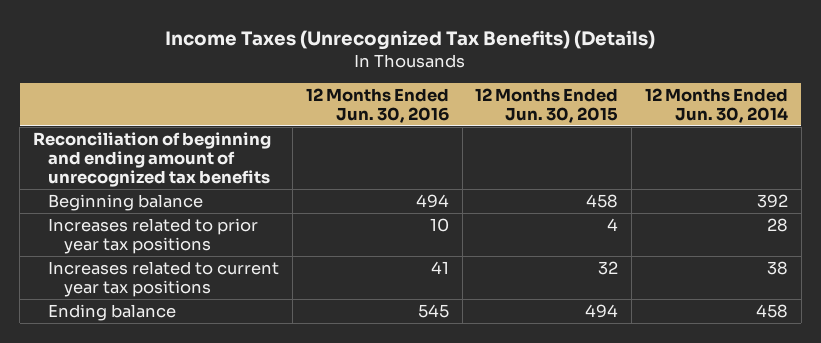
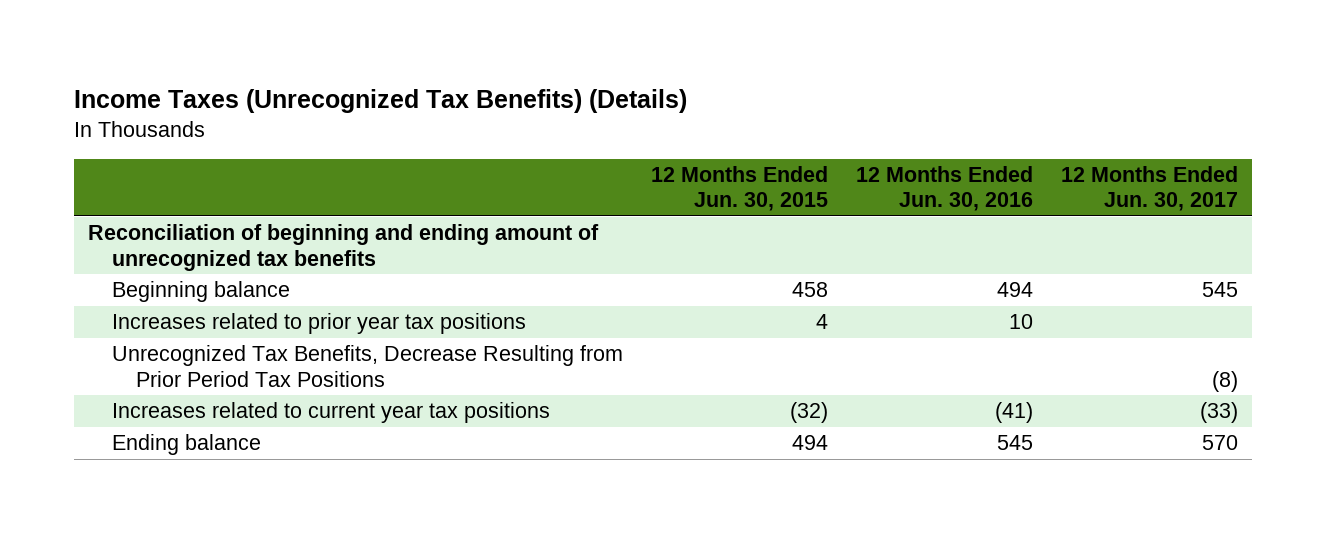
- | 12 Months Ended Jun. 30, 2016 | 12 Months Ended Jun. 30, 2015 | 12 Months Ended Jun. 30, 2014
+ | 12 Months Ended Jun. 30, 2015 | 12 Months Ended Jun. 30, 2016 | 12 Months Ended Jun. 30, 2017
- Increases related to current year tax positions | 41 | 32 | 38
+ Unrecognized Tax Benefits, Decrease Resulting from Prior Period Tax Positions | | | (8)
+ Increases related to current year tax positions | (32) | (41) | (33)

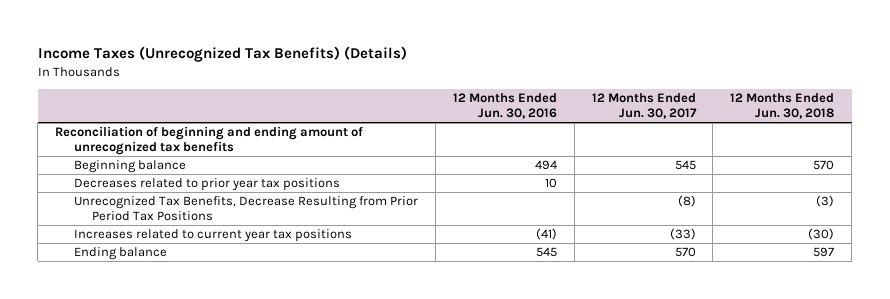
- | 12 Months Ended Jun. 30, 2015 | 12 Months Ended Jun. 30, 2016 | 12 Months Ended Jun. 30, 2017
+ | 12 Months Ended Jun. 30, 2016 | 12 Months Ended Jun. 30, 2017 | 12 Months Ended Jun. 30, 2018
- Increases related to prior year tax positions | 4 | 10 |
+ Decreases related to prior year tax positions | 10 | |

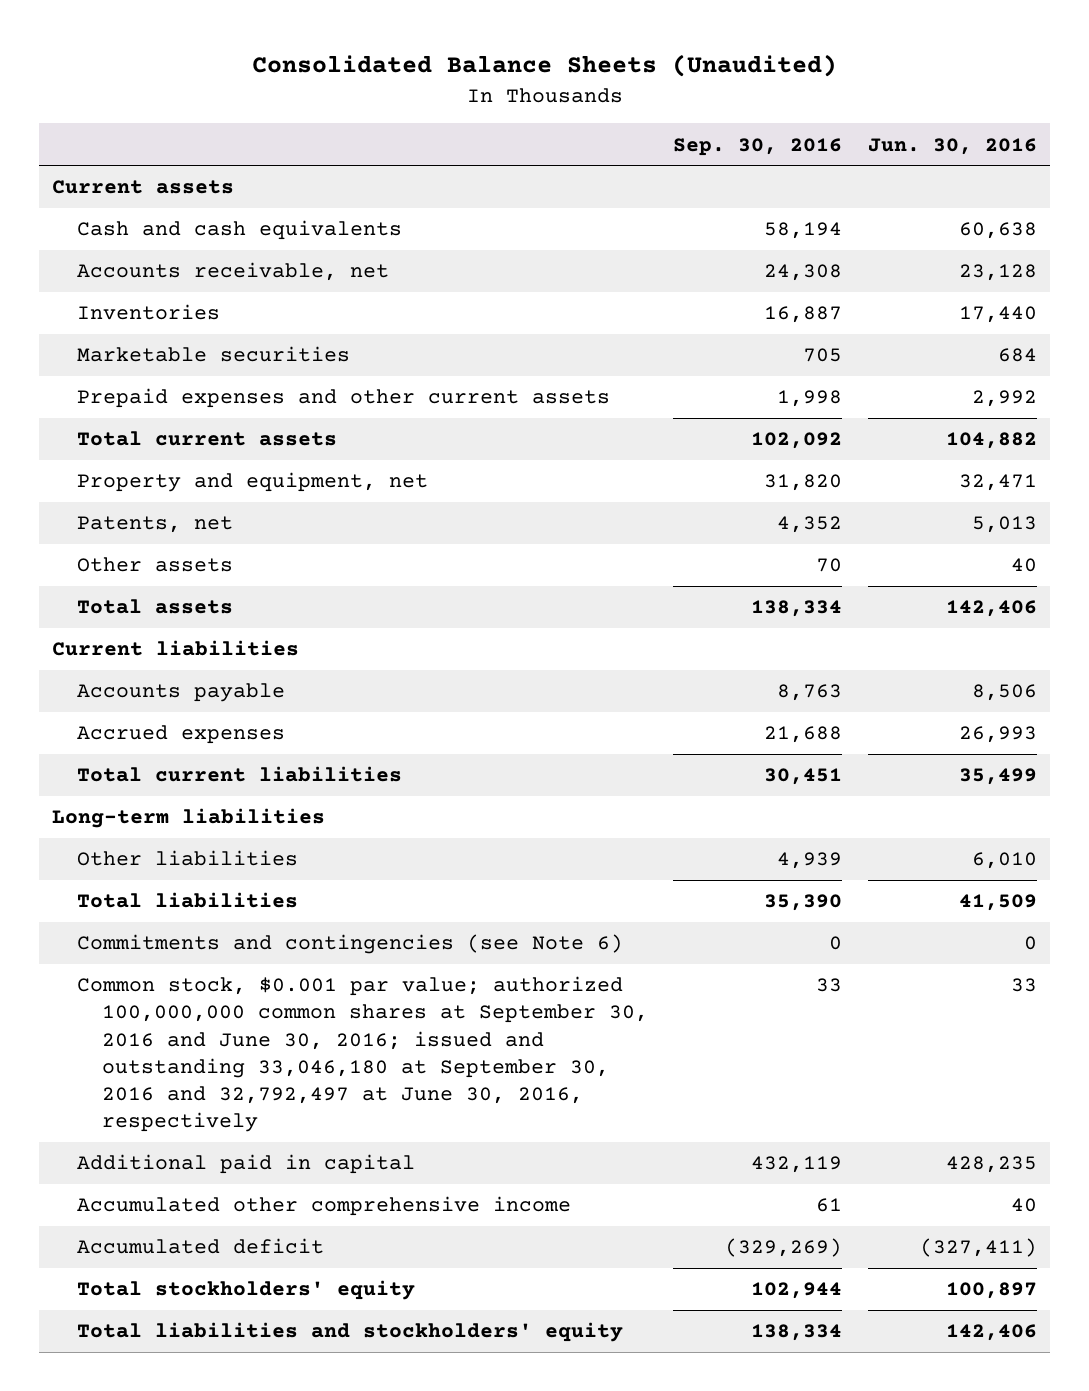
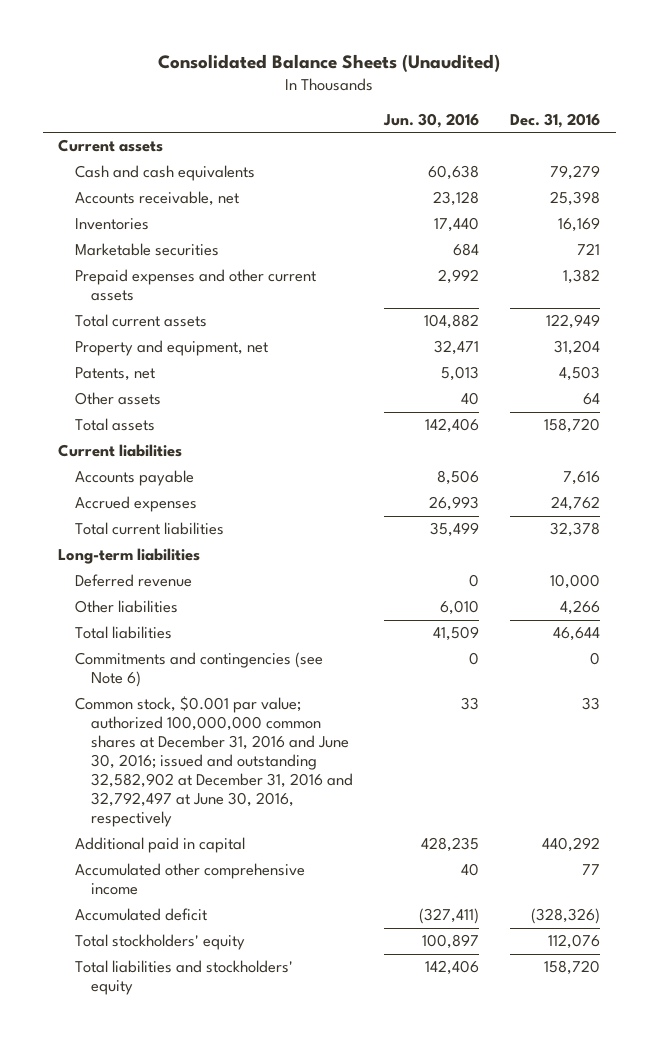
- | Sep. 30, 2016 | Jun. 30, 2016
+ | Jun. 30, 2016 | Dec. 31, 2016
+ Deferred revenue | 0 | 10,000
- Common stock, $0.001 par value; authorized 100,000,000 common shares at September 30, 2016 and June 30, 2016; issued and outstanding 33,046,180 at September 30, 2016 and 32,792,497 at June 30, 2016, respectively | 33 | 33
+ Common stock, $0.001 par value; authorized 100,000,000 common shares at December 31, 2016 and June 30, 2016; issued and outstanding 32,582,902 at December 31, 2016 and 32,792,497 at June 30, 2016, respectively | 33 | 33

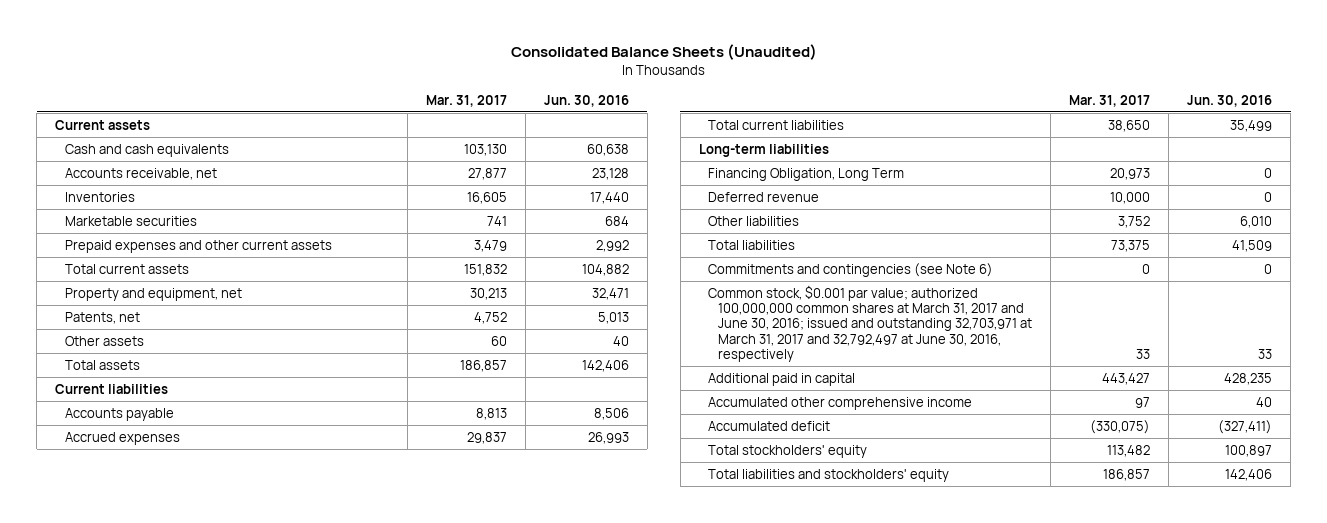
- | Jun. 30, 2016 | Dec. 31, 2016
+ | Mar. 31, 2017 | Jun. 30, 2016
+ Financing Obligation, Long Term | 20,973 | 0
- Common stock, $0.001 par value; authorized 100,000,000 common shares at December 31, 2016 and June 30, 2016; issued and outstanding 32,582,902 at December 31, 2016 and 32,792,497 at June 30, 2016, respectively | 33 | 33
+ Common stock, $0.001 par value; authorized 100,000,000 common shares at March 31, 2017 and June 30, 2016; issued and outstanding 32,703,971 at March 31, 2017 and 32,792,497 at June 30, 2016, respectively | 33 | 33

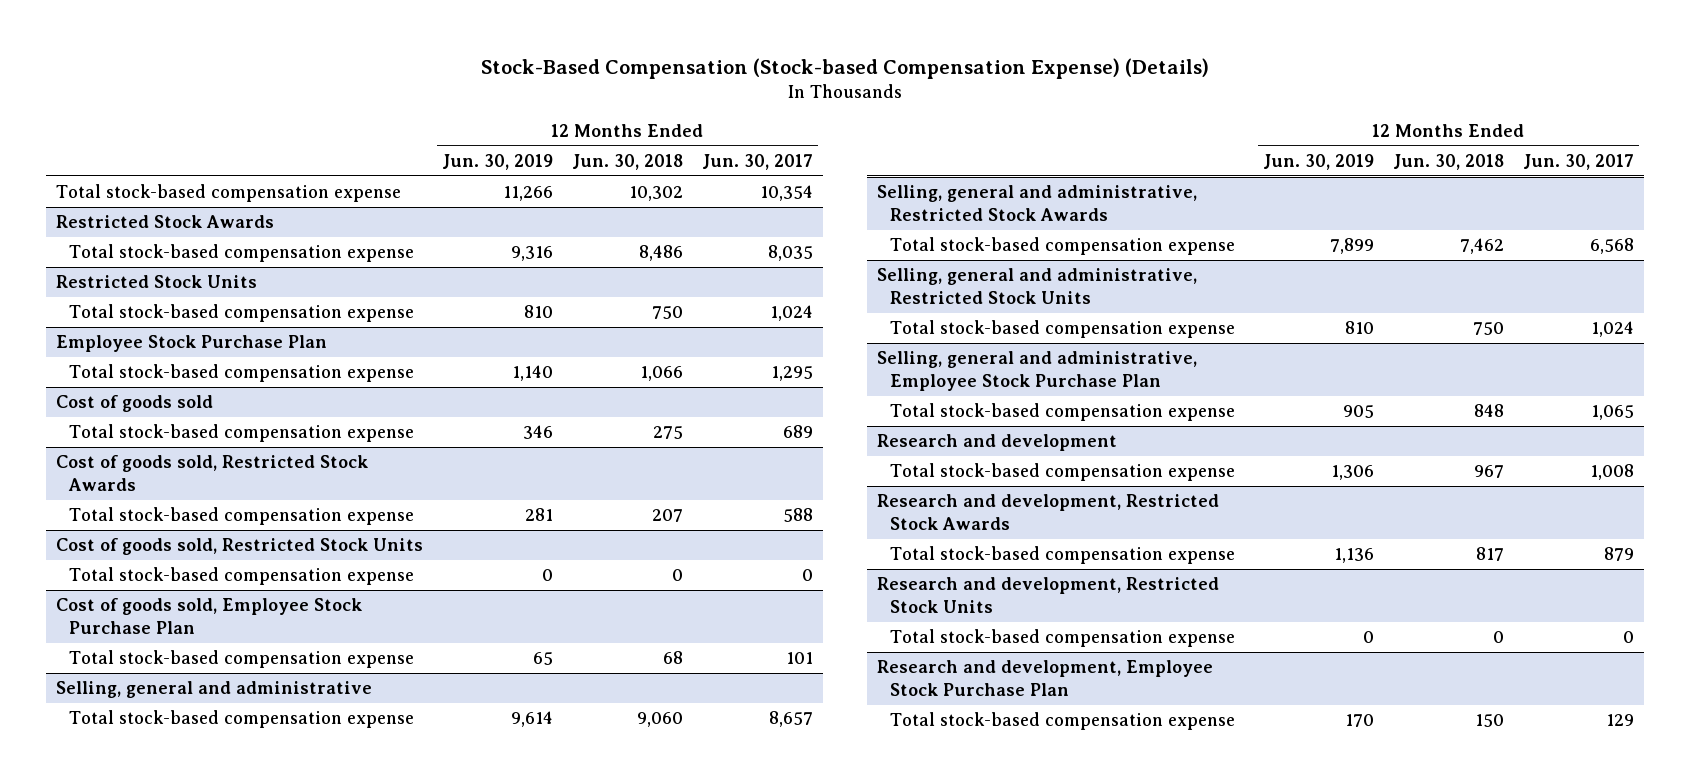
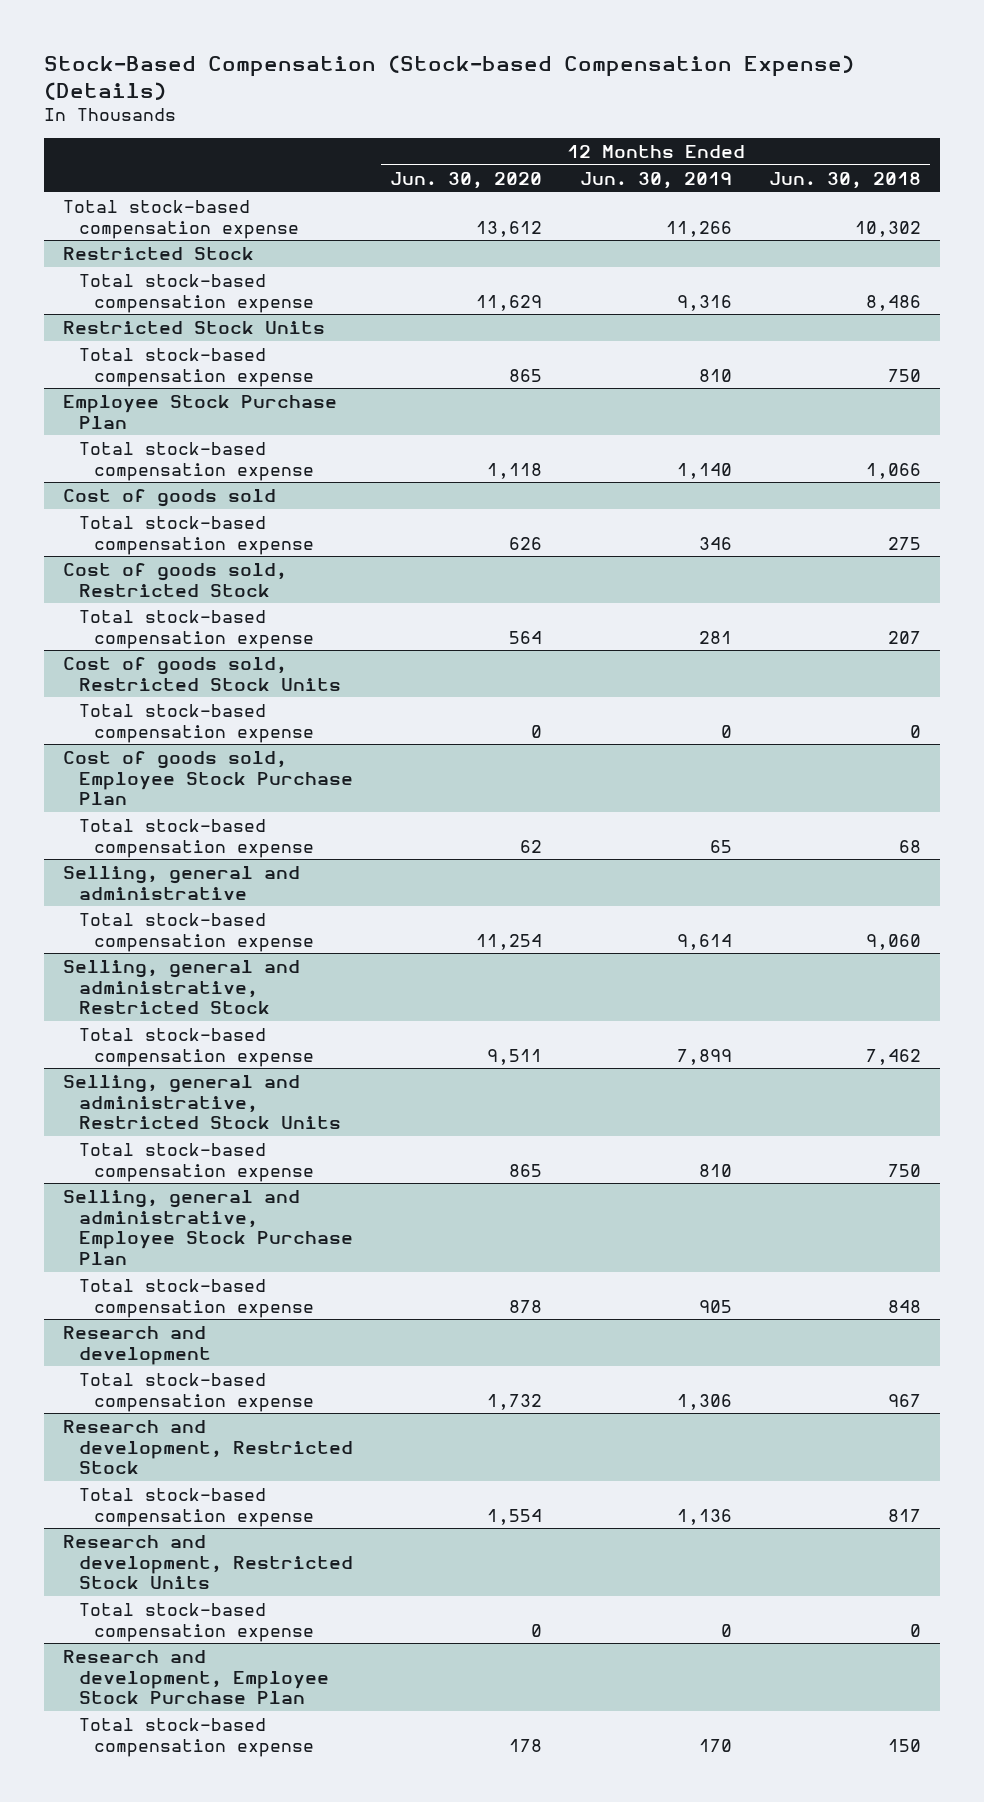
- | 12 Months Ended Jun. 30, 2019 | 12 Months Ended Jun. 30, 2018 | 12 Months Ended Jun. 30, 2017
+ | 12 Months Ended Jun. 30, 2020 | 12 Months Ended Jun. 30, 2019 | 12 Months Ended Jun. 30, 2018
- Restricted Stock Awards
+ Restricted Stock
- Cost of goods sold, Restricted Stock Awards
+ Cost of goods sold, Restricted Stock
- Selling, general and administrative, Restricted Stock Awards
+ Selling, general and administrative, Restricted Stock
- Research and development, Restricted Stock Awards
+ Research and development, Restricted Stock

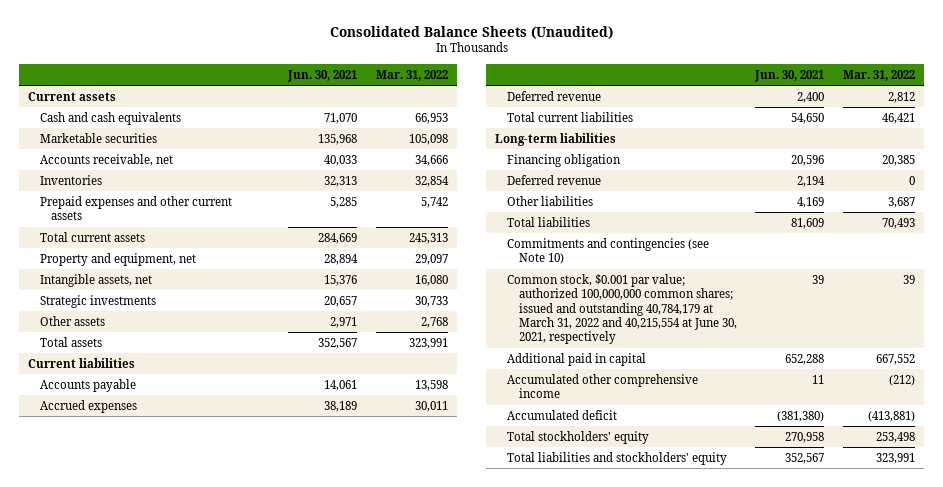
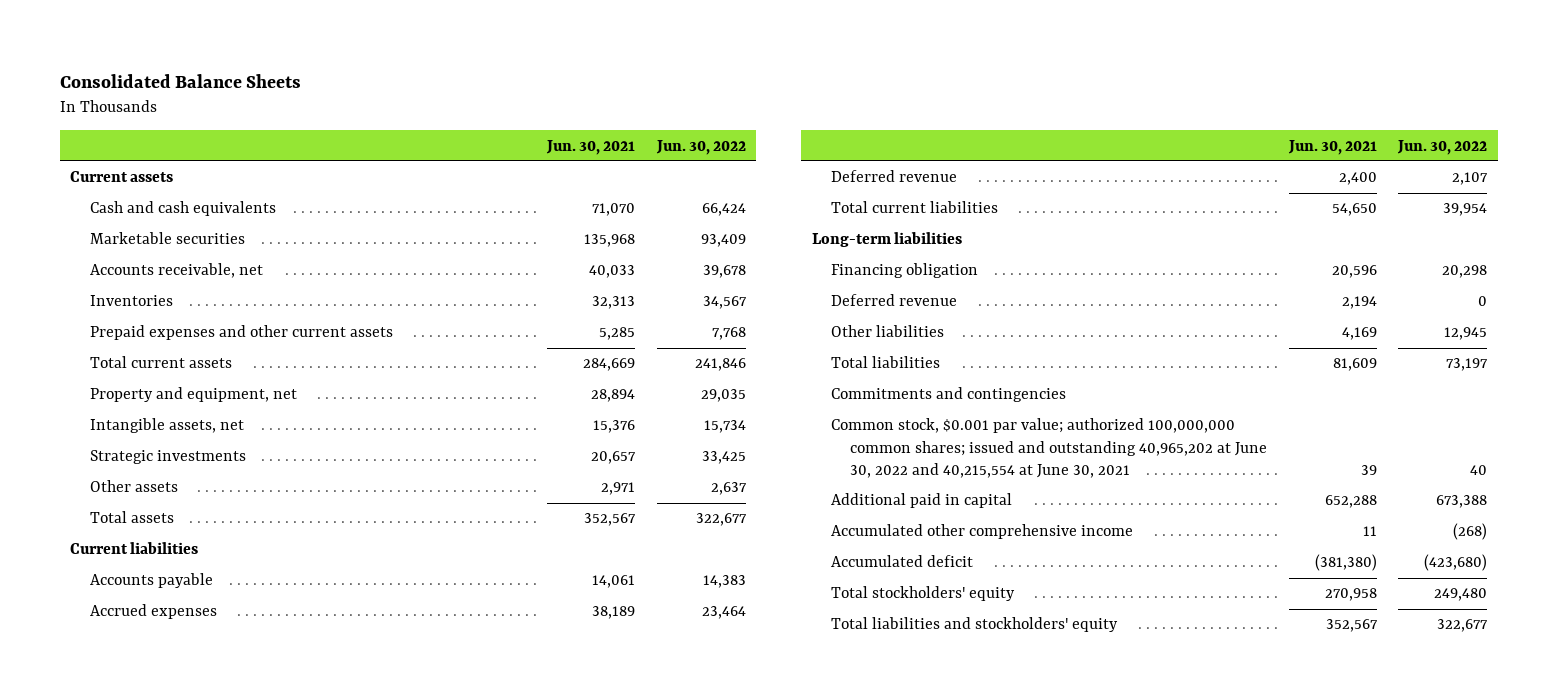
- Consolidated Balance Sheets (Unaudited)
+ Consolidated Balance Sheets
- | Jun. 30, 2021 | Mar. 31, 2022
+ | Jun. 30, 2021 | Jun. 30, 2022
- Commitments and contingencies (see Note 10)
- Common stock, $0.001 par value; authorized 100,000,000 common shares; issued and outstanding 40,784,179 at March 31, 2022 and 40,215,554 at June 30, 2021, respectively | 39 | 39
+ Commitments and contingencies
+ Common stock, $0.001 par value; authorized 100,000,000 common shares; issued and outstanding 40,965,202 at June 30, 2022 and 40,215,554 at June 30, 2021 | 39 | 40

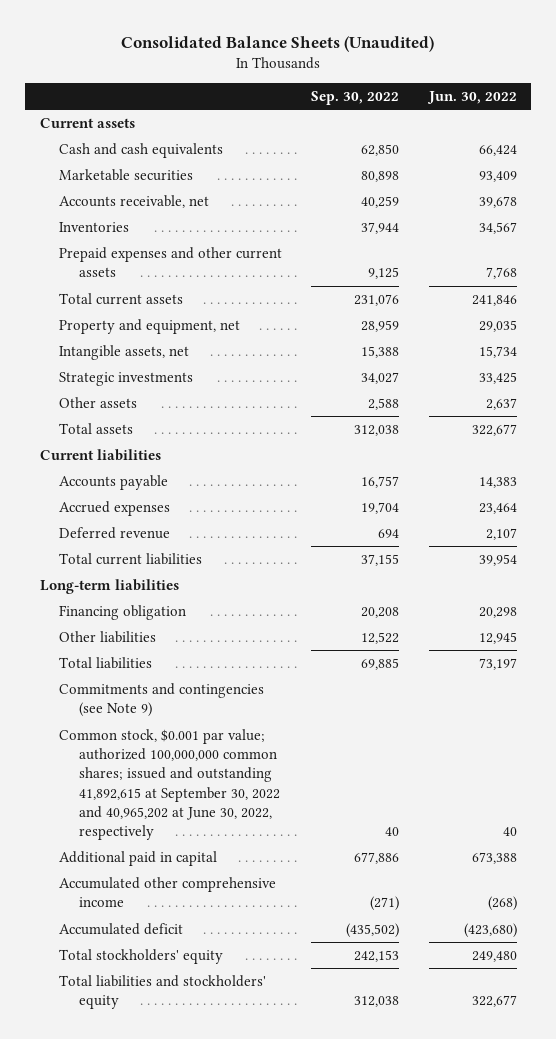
- Consolidated Balance Sheets
+ Consolidated Balance Sheets (Unaudited)
- | Jun. 30, 2021 | Jun. 30, 2022
+ | Sep. 30, 2022 | Jun. 30, 2022
- Deferred revenue | 2,194 | 0
- Commitments and contingencies
- Common stock, $0.001 par value; authorized 100,000,000 common shares; issued and outstanding 40,965,202 at June 30, 2022 and 40,215,554 at June 30, 2021 | 39 | 40
+ Commitments and contingencies (see Note 9)
+ Common stock, $0.001 par value; authorized 100,000,000 common shares; issued and outstanding 41,892,615 at September 30, 2022 and 40,965,202 at June 30, 2022, respectively | 40 | 40

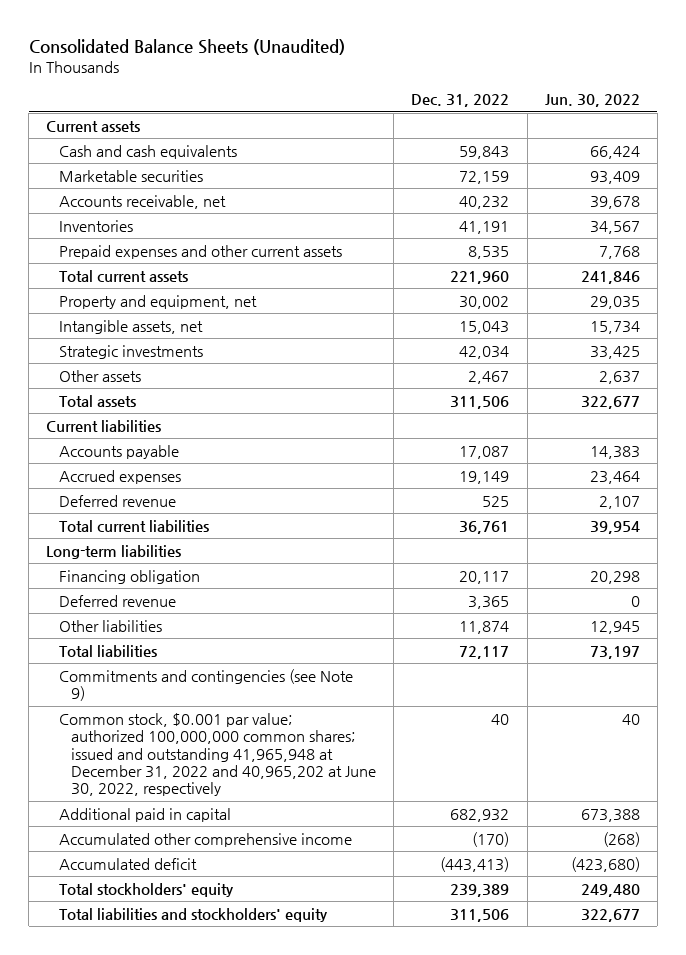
- | Sep. 30, 2022 | Jun. 30, 2022
+ | Dec. 31, 2022 | Jun. 30, 2022
+ Deferred revenue | 3,365 | 0
- Common stock, $0.001 par value; authorized 100,000,000 common shares; issued and outstanding 41,892,615 at September 30, 2022 and 40,965,202 at June 30, 2022, respectively | 40 | 40
+ Common stock, $0.001 par value; authorized 100,000,000 common shares; issued and outstanding 41,965,948 at December 31, 2022 and 40,965,202 at June 30, 2022, respectively | 40 | 40

